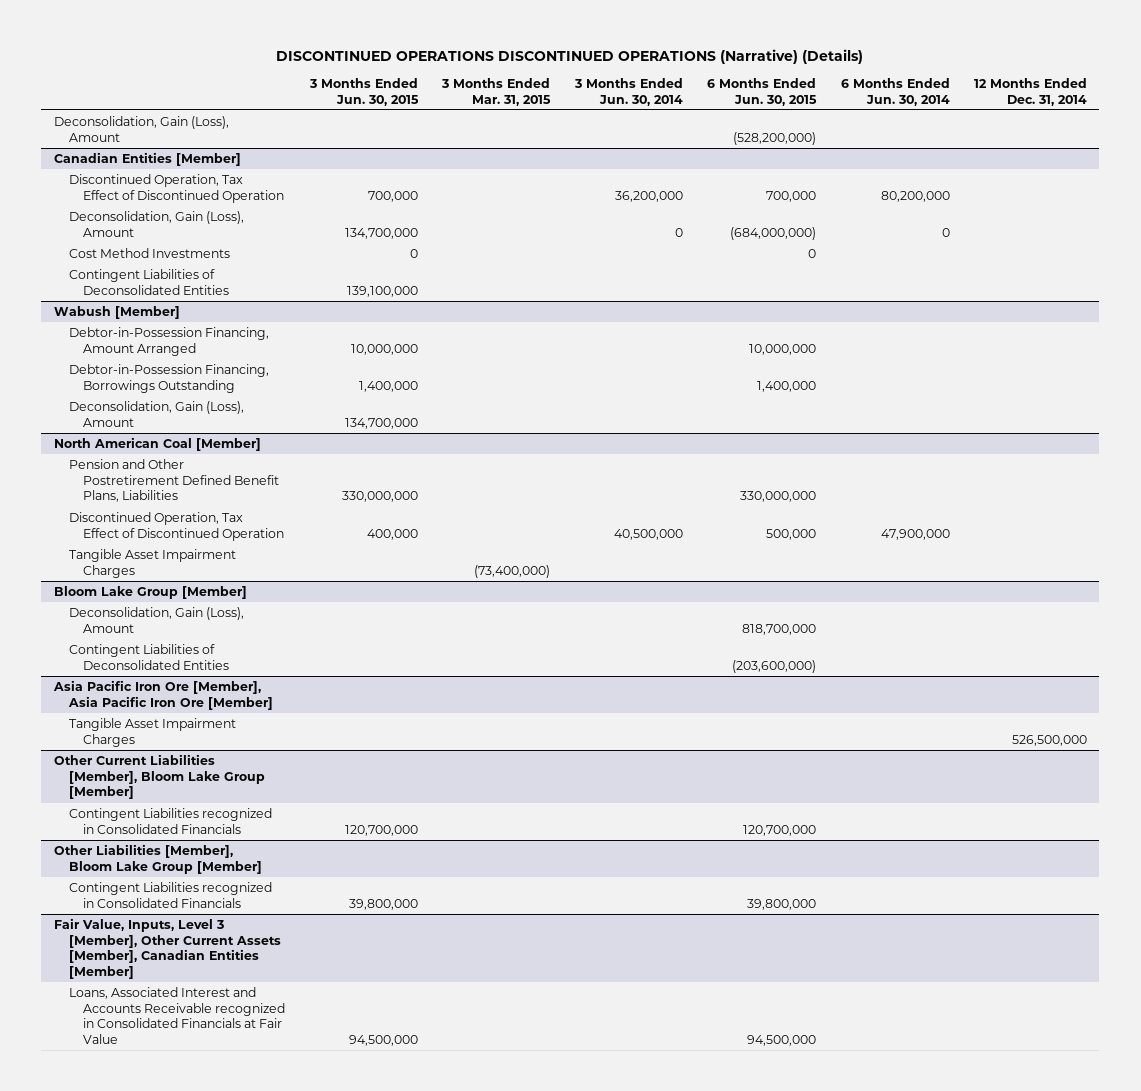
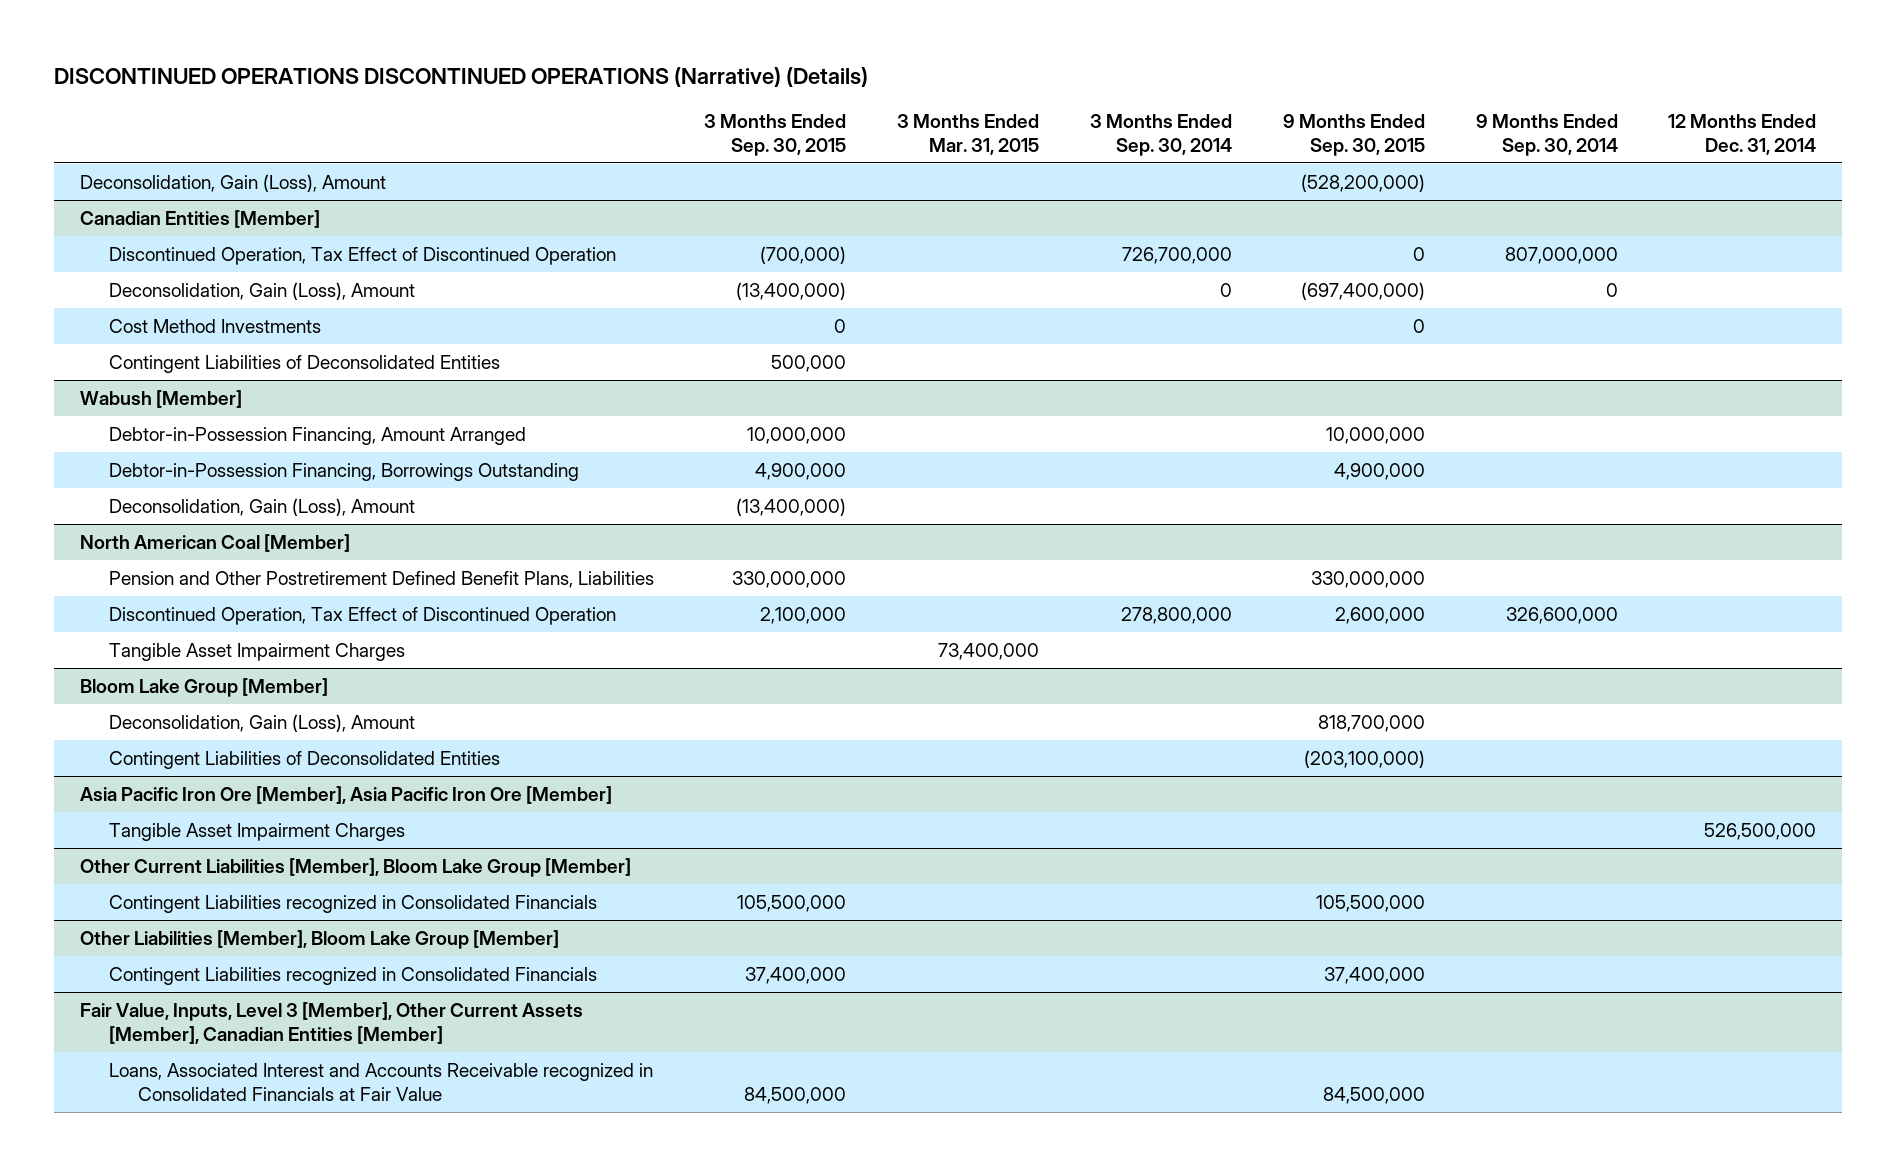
- | 3 Months Ended Jun. 30, 2015 | 3 Months Ended Mar. 31, 2015 | 3 Months Ended Jun. 30, 2014 | 6 Months Ended Jun. 30, 2015 | 6 Months Ended Jun. 30, 2014 | 12 Months Ended Dec. 31, 2014
+ | 3 Months Ended Sep. 30, 2015 | 3 Months Ended Mar. 31, 2015 | 3 Months Ended Sep. 30, 2014 | 9 Months Ended Sep. 30, 2015 | 9 Months Ended Sep. 30, 2014 | 12 Months Ended Dec. 31, 2014
@ North American Coal [Member]
- Tangible Asset Impairment Charges | | (73,400,000) | | | |
+ Tangible Asset Impairment Charges | | 73,400,000 | | | |

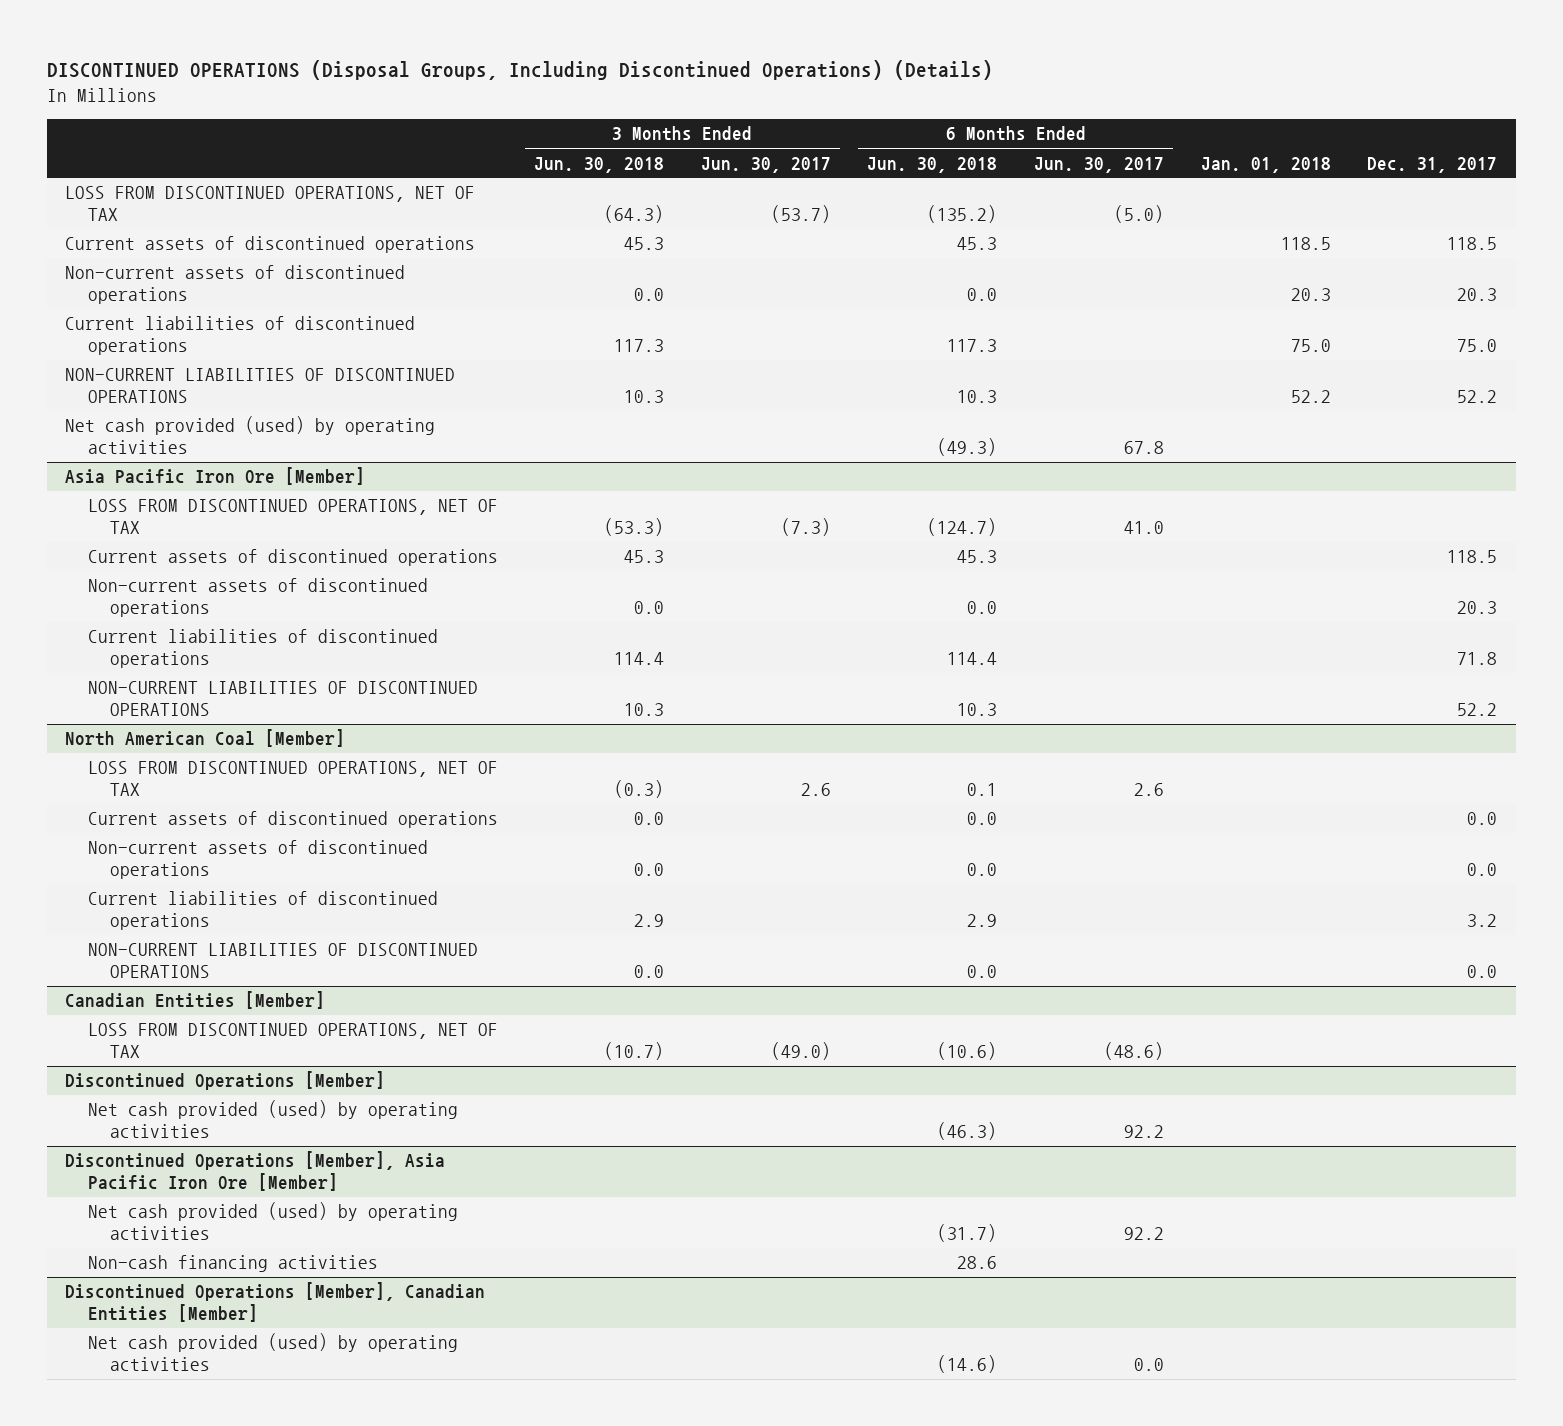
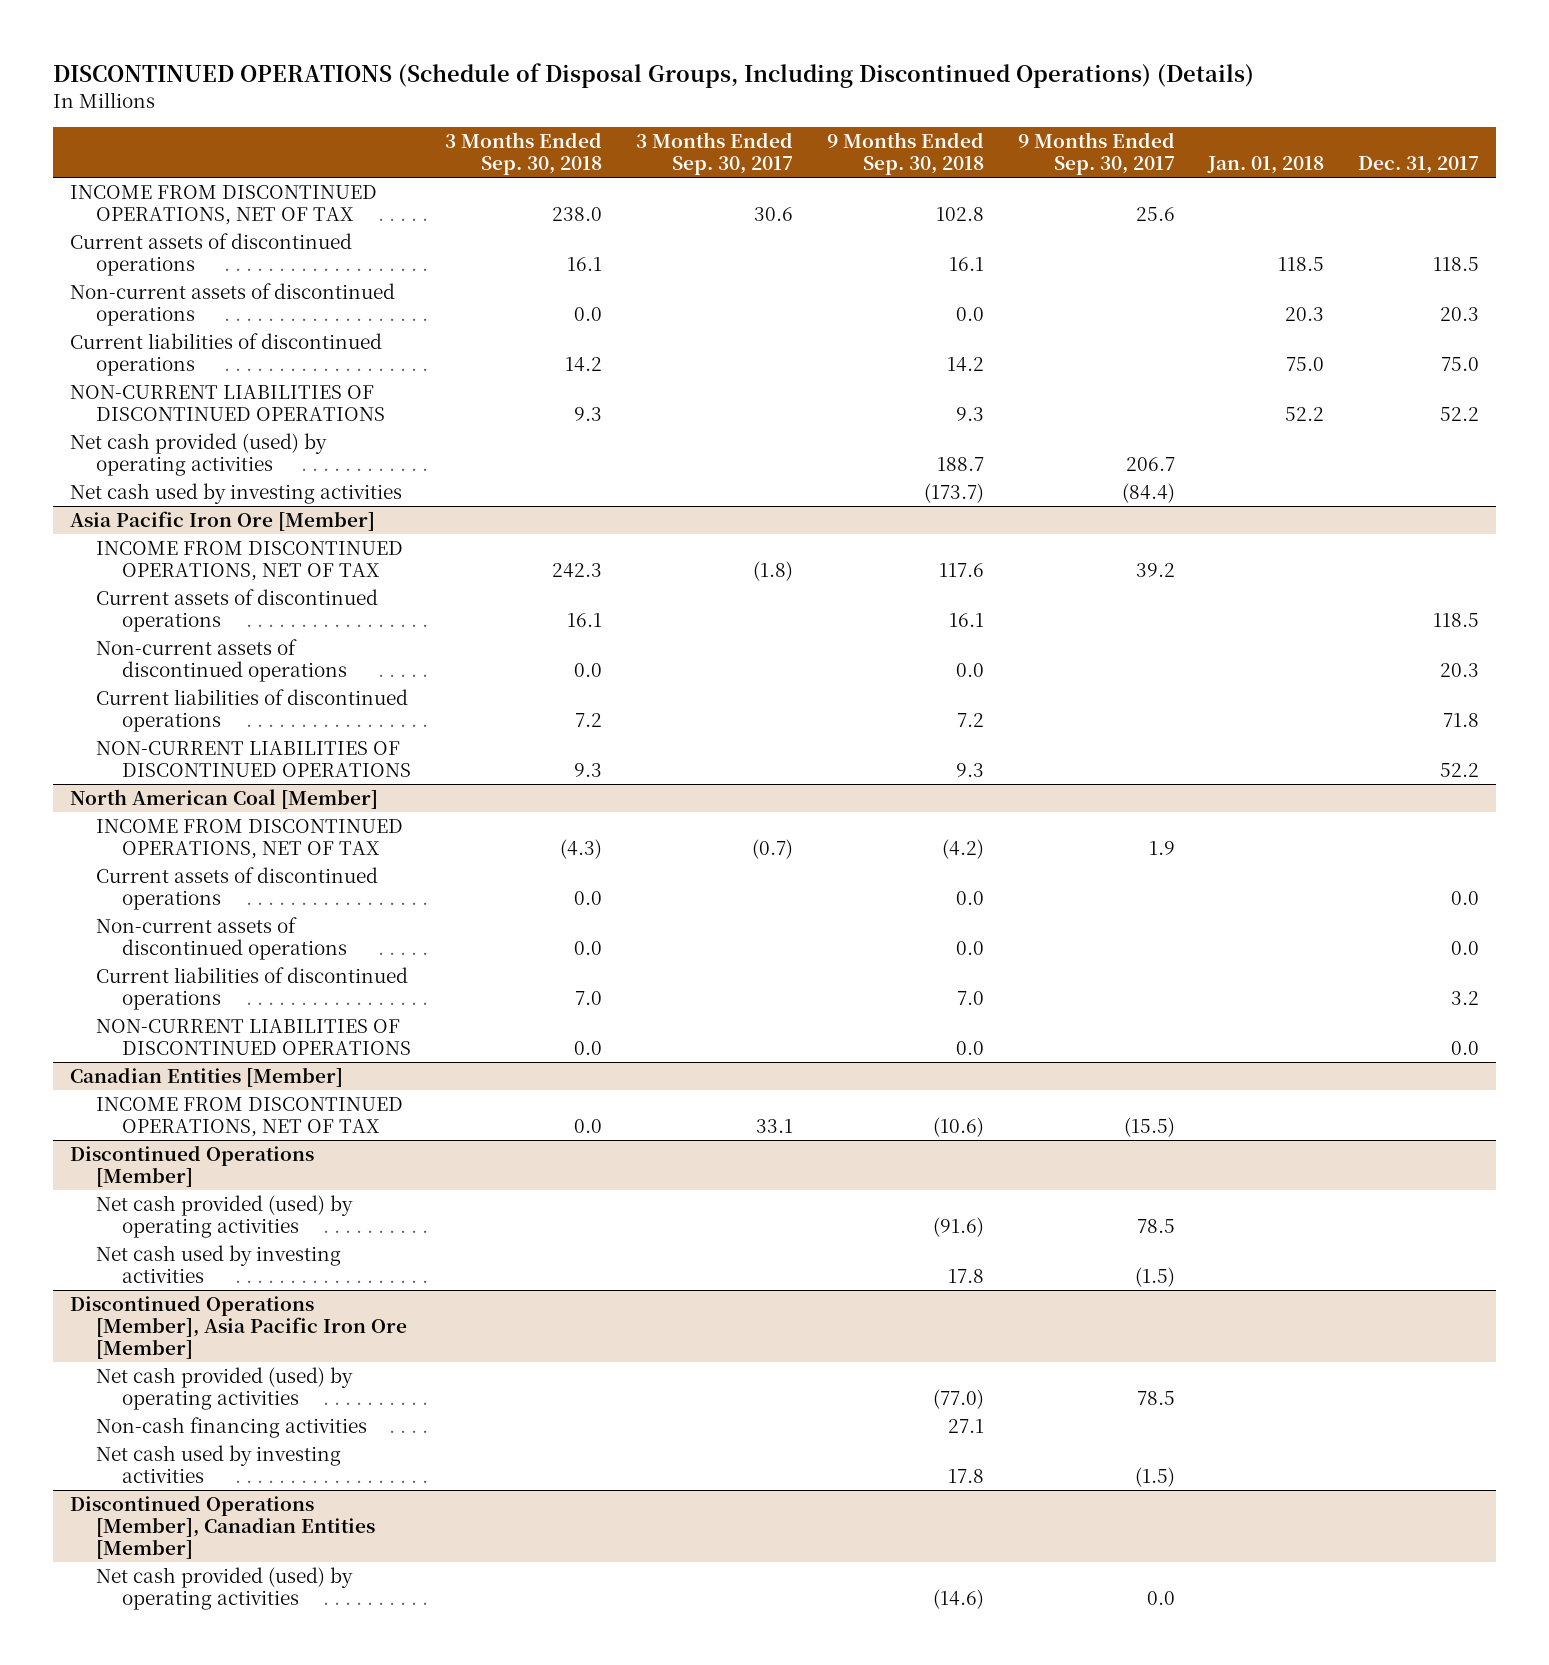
- DISCONTINUED OPERATIONS (Disposal Groups, Including Discontinued Operations) (Details)
+ DISCONTINUED OPERATIONS (Schedule of Disposal Groups, Including Discontinued Operations) (Details)
- | 3 Months Ended Jun. 30, 2018 | 3 Months Ended Jun. 30, 2017 | 6 Months Ended Jun. 30, 2018 | 6 Months Ended Jun. 30, 2017 | Jan. 01, 2018 | Dec. 31, 2017
+ | 3 Months Ended Sep. 30, 2018 | 3 Months Ended Sep. 30, 2017 | 9 Months Ended Sep. 30, 2018 | 9 Months Ended Sep. 30, 2017 | Jan. 01, 2018 | Dec. 31, 2017
- LOSS FROM DISCONTINUED OPERATIONS, NET OF TAX | (64.3) | (53.7) | (135.2) | (5.0) | |
+ INCOME FROM DISCONTINUED OPERATIONS, NET OF TAX | 238.0 | 30.6 | 102.8 | 25.6 | |
+ Net cash used by investing activities | | | (173.7) | (84.4) | |
@ Asia Pacific Iron Ore [Member]
- LOSS FROM DISCONTINUED OPERATIONS, NET OF TAX | (53.3) | (7.3) | (124.7) | 41.0 | |
+ INCOME FROM DISCONTINUED OPERATIONS, NET OF TAX | 242.3 | (1.8) | 117.6 | 39.2 | |
@ North American Coal [Member]
- LOSS FROM DISCONTINUED OPERATIONS, NET OF TAX | (0.3) | 2.6 | 0.1 | 2.6 | |
+ INCOME FROM DISCONTINUED OPERATIONS, NET OF TAX | (4.3) | (0.7) | (4.2) | 1.9 | |
@ Canadian Entities [Member]
- LOSS FROM DISCONTINUED OPERATIONS, NET OF TAX | (10.7) | (49.0) | (10.6) | (48.6) | |
+ INCOME FROM DISCONTINUED OPERATIONS, NET OF TAX | 0.0 | 33.1 | (10.6) | (15.5) | |
@ Discontinued Operations [Member]
+ Net cash used by investing activities | | | 17.8 | (1.5) | |
@ Discontinued Operations [Member], Asia Pacific Iron Ore [Member]
+ Net cash used by investing activities | | | 17.8 | (1.5) | |

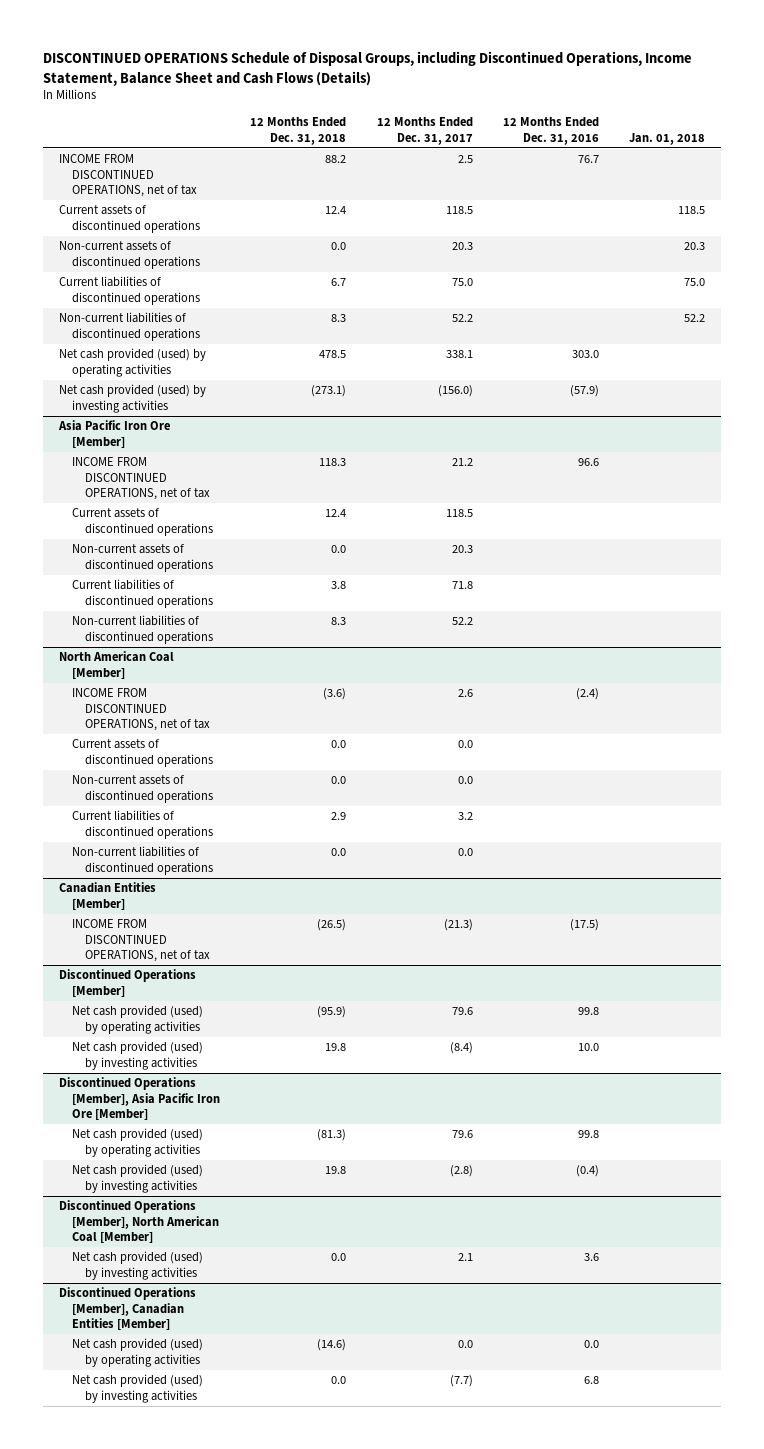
- DISCONTINUED OPERATIONS (Schedule of Disposal Groups, Including Discontinued Operations) (Details)
+ DISCONTINUED OPERATIONS Schedule of Disposal Groups, including Discontinued Operations, Income Statement, Balance Sheet and Cash Flows (Details)
- | 3 Months Ended Sep. 30, 2018 | 3 Months Ended Sep. 30, 2017 | 9 Months Ended Sep. 30, 2018 | 9 Months Ended Sep. 30, 2017 | Jan. 01, 2018 | Dec. 31, 2017
+ | 12 Months Ended Dec. 31, 2018 | 12 Months Ended Dec. 31, 2017 | 12 Months Ended Dec. 31, 2016 | Jan. 01, 2018
- INCOME FROM DISCONTINUED OPERATIONS, NET OF TAX | 238.0 | 30.6 | 102.8 | 25.6 | |
+ INCOME FROM DISCONTINUED OPERATIONS, net of tax | 88.2 | 2.5 | 76.7 |
- NON-CURRENT LIABILITIES OF DISCONTINUED OPERATIONS | 9.3 | | 9.3 | | 52.2 | 52.2
+ Non-current liabilities of discontinued operations | 8.3 | 52.2 | | 52.2
- Net cash used by investing activities | | | (173.7) | (84.4) | |
+ Net cash provided (used) by investing activities | (273.1) | (156.0) | (57.9) |
@ Asia Pacific Iron Ore [Member]
- INCOME FROM DISCONTINUED OPERATIONS, NET OF TAX | 242.3 | (1.8) | 117.6 | 39.2 | |
+ INCOME FROM DISCONTINUED OPERATIONS, net of tax | 118.3 | 21.2 | 96.6 |
- NON-CURRENT LIABILITIES OF DISCONTINUED OPERATIONS | 9.3 | | 9.3 | | | 52.2
+ Non-current liabilities of discontinued operations | 8.3 | 52.2 | |
@ North American Coal [Member]
- INCOME FROM DISCONTINUED OPERATIONS, NET OF TAX | (4.3) | (0.7) | (4.2) | 1.9 | |
+ INCOME FROM DISCONTINUED OPERATIONS, net of tax | (3.6) | 2.6 | (2.4) |
- NON-CURRENT LIABILITIES OF DISCONTINUED OPERATIONS | 0.0 | | 0.0 | | | 0.0
+ Non-current liabilities of discontinued operations | 0.0 | 0.0 | |
@ Canadian Entities [Member]
- INCOME FROM DISCONTINUED OPERATIONS, NET OF TAX | 0.0 | 33.1 | (10.6) | (15.5) | |
+ INCOME FROM DISCONTINUED OPERATIONS, net of tax | (26.5) | (21.3) | (17.5) |
@ Discontinued Operations [Member]
- Net cash used by investing activities | | | 17.8 | (1.5) | |
+ Net cash provided (used) by investing activities | 19.8 | (8.4) | 10.0 |
@ Discontinued Operations [Member], Asia Pacific Iron Ore [Member]
- Non-cash financing activities | | | 27.1 | | |
- Net cash used by investing activities | | | 17.8 | (1.5) | |
+ Net cash provided (used) by investing activities | 19.8 | (2.8) | (0.4) |
+ Discontinued Operations [Member], North American Coal [Member]
+ Net cash provided (used) by investing activities | 0.0 | 2.1 | 3.6 |
@ Discontinued Operations [Member], Canadian Entities [Member]
+ Net cash provided (used) by investing activities | 0.0 | (7.7) | 6.8 |

